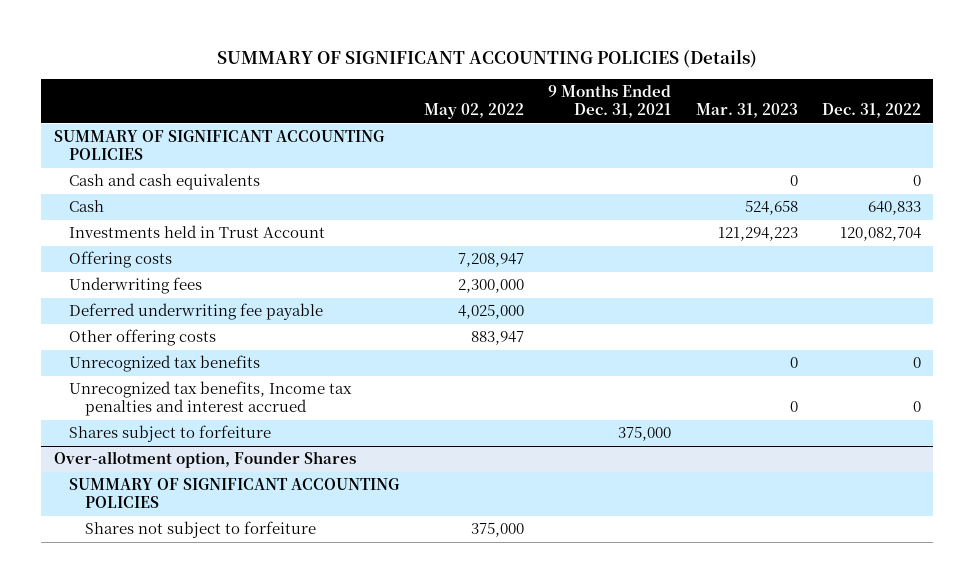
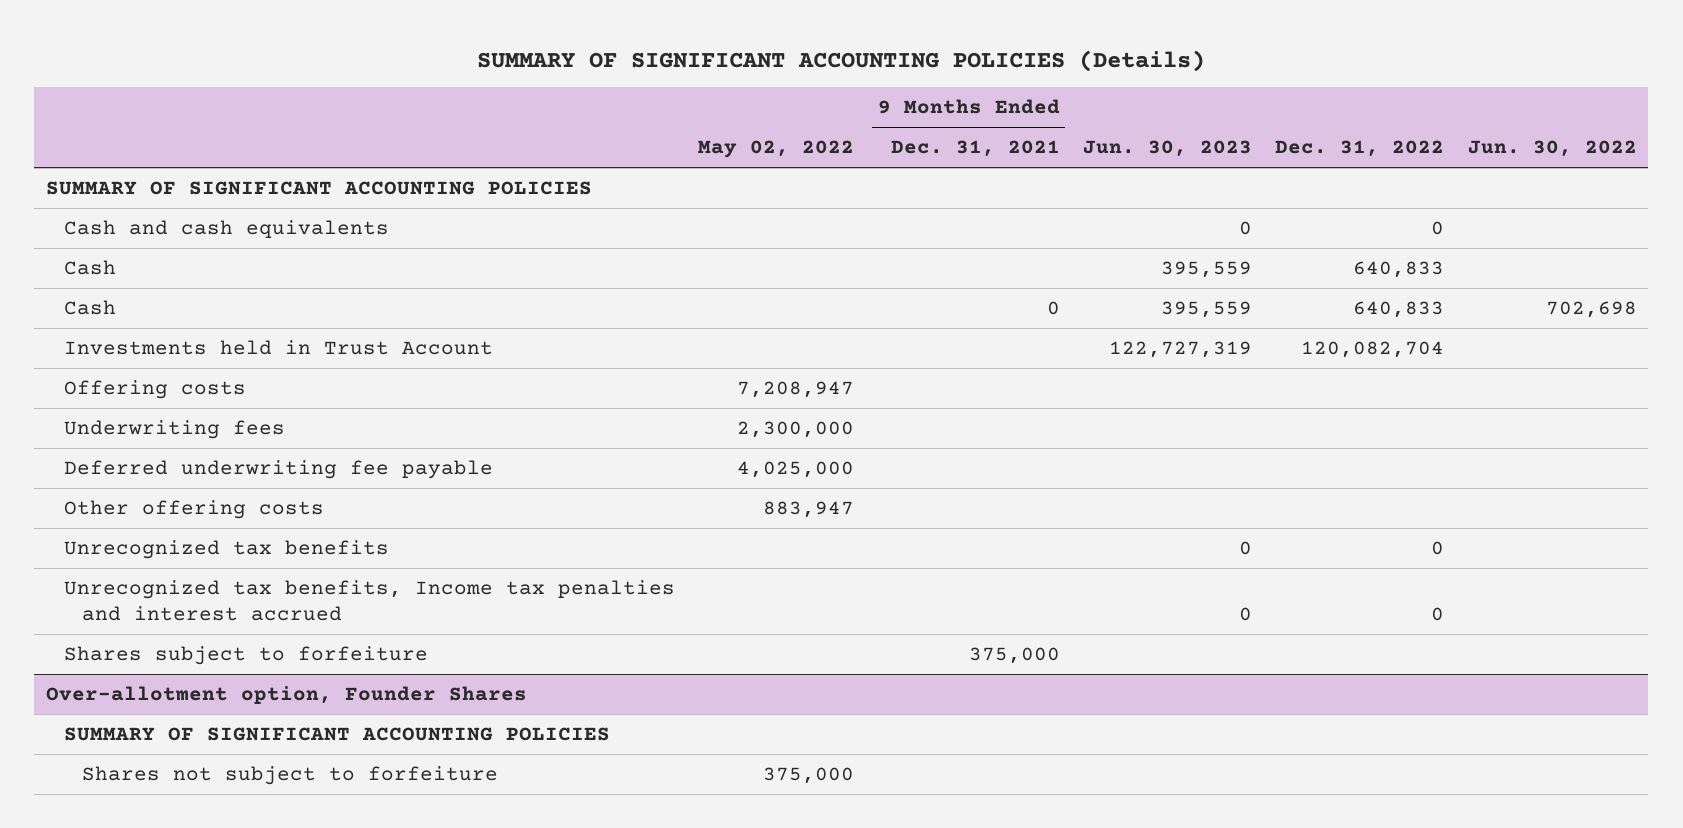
- | May 02, 2022 | 9 Months Ended Dec. 31, 2021 | Mar. 31, 2023 | Dec. 31, 2022
+ | May 02, 2022 | 9 Months Ended Dec. 31, 2021 | Jun. 30, 2023 | Dec. 31, 2022 | Jun. 30, 2022
+ Cash | | 0 | 395,559 | 640,833 | 702,698

